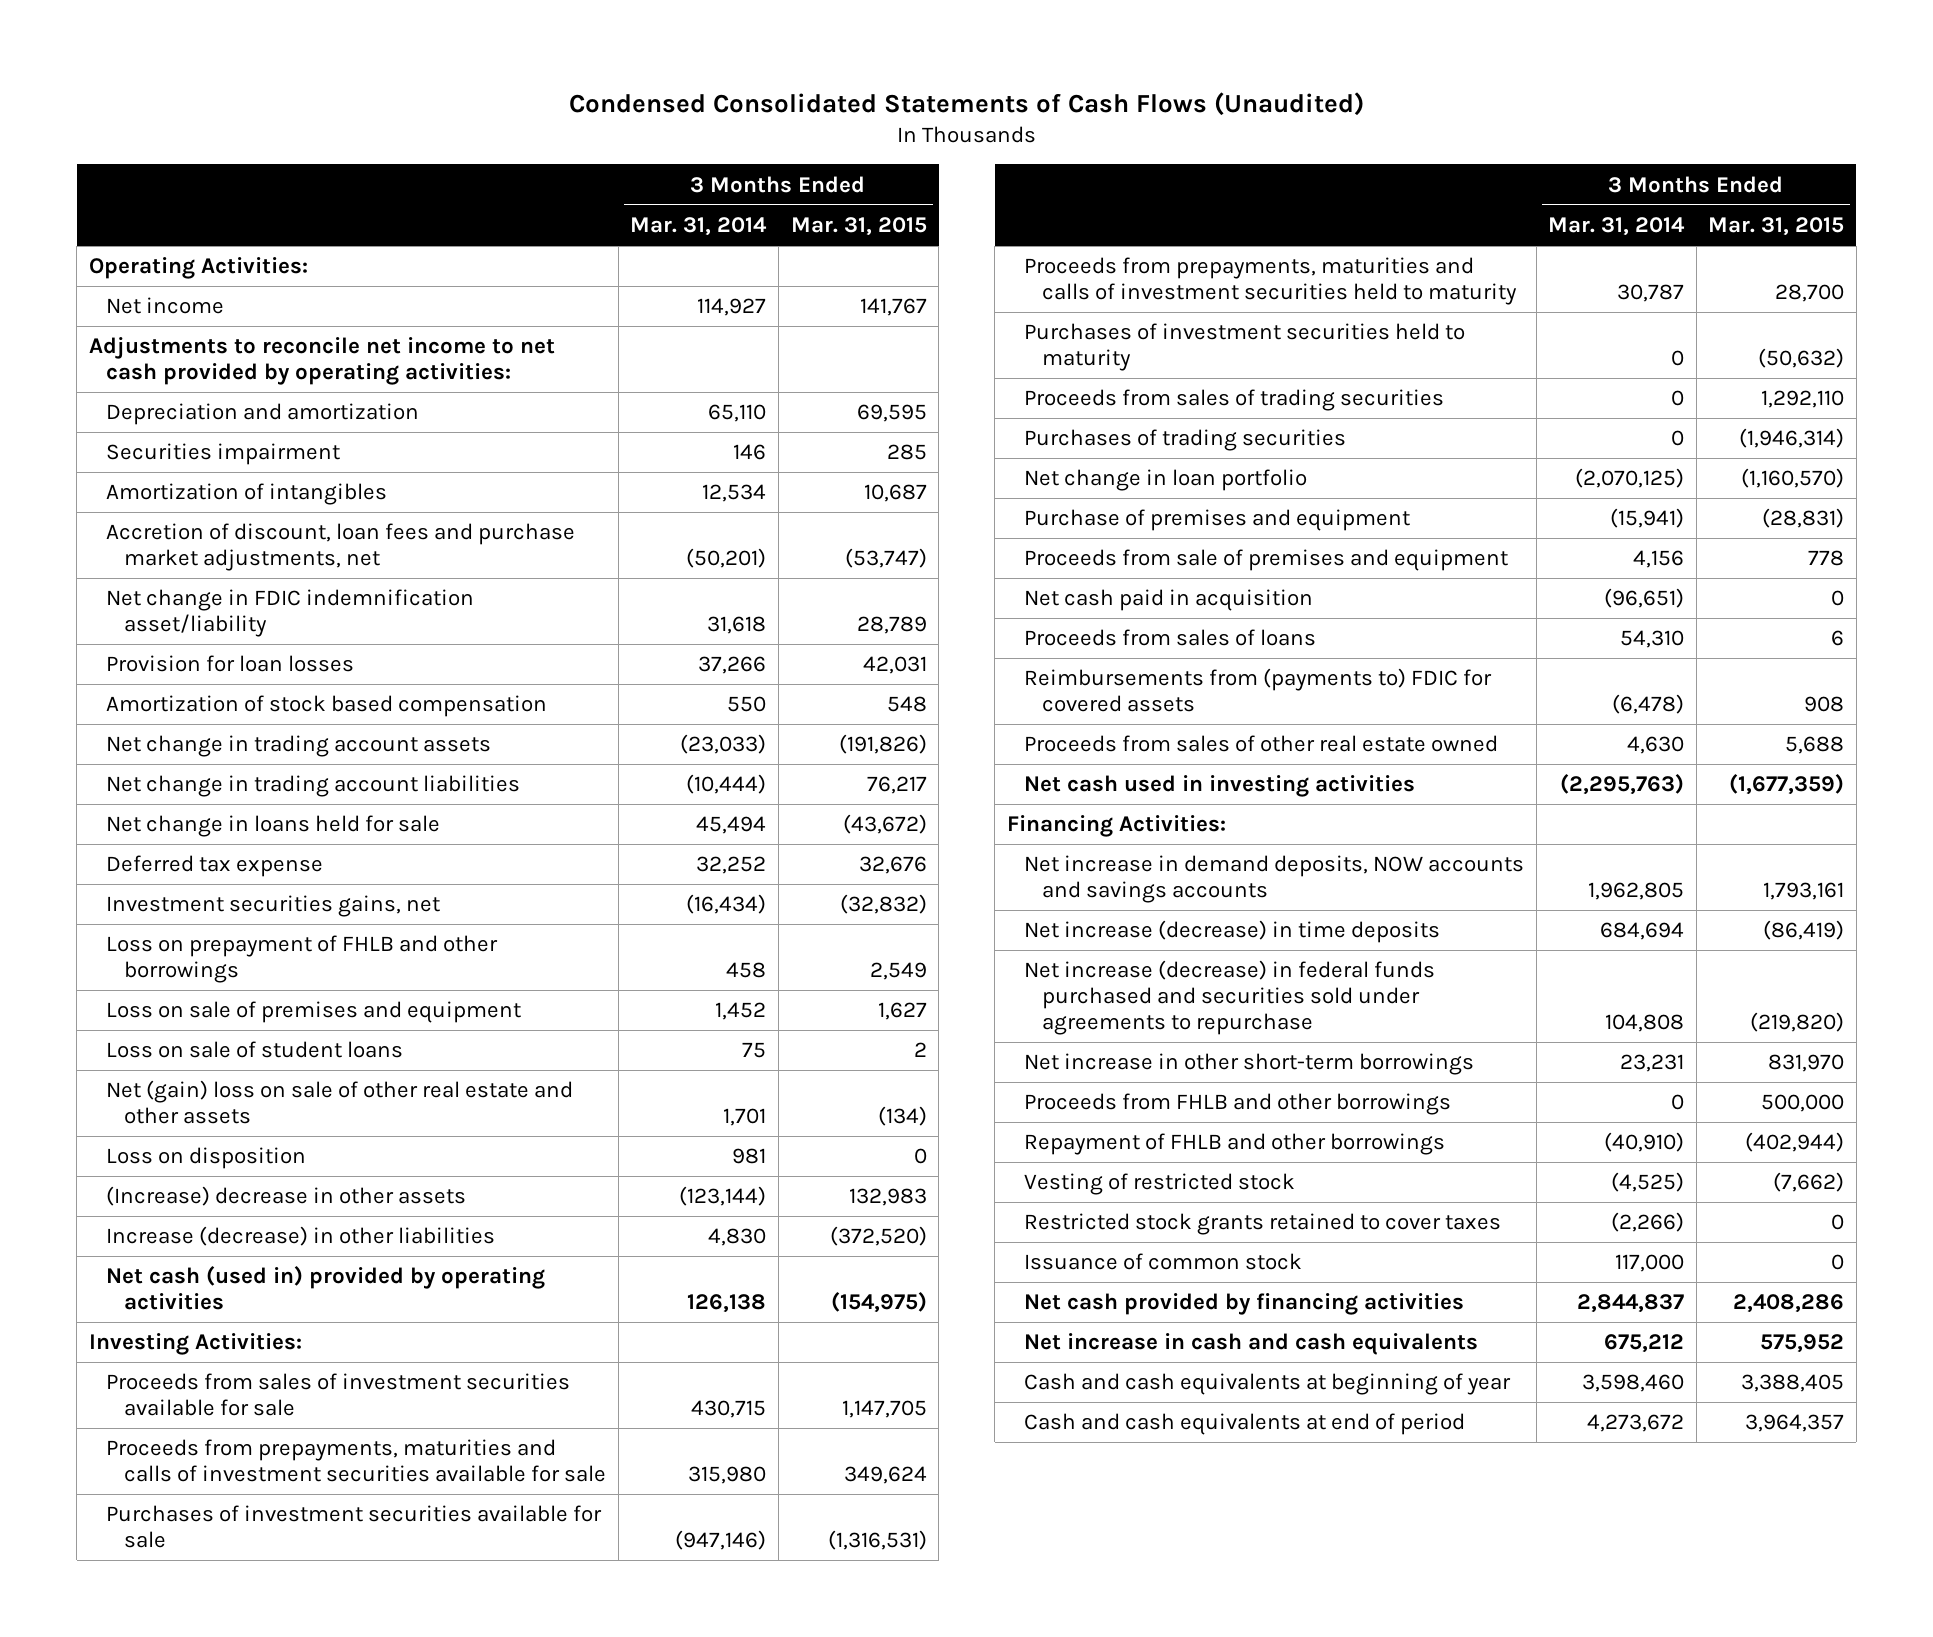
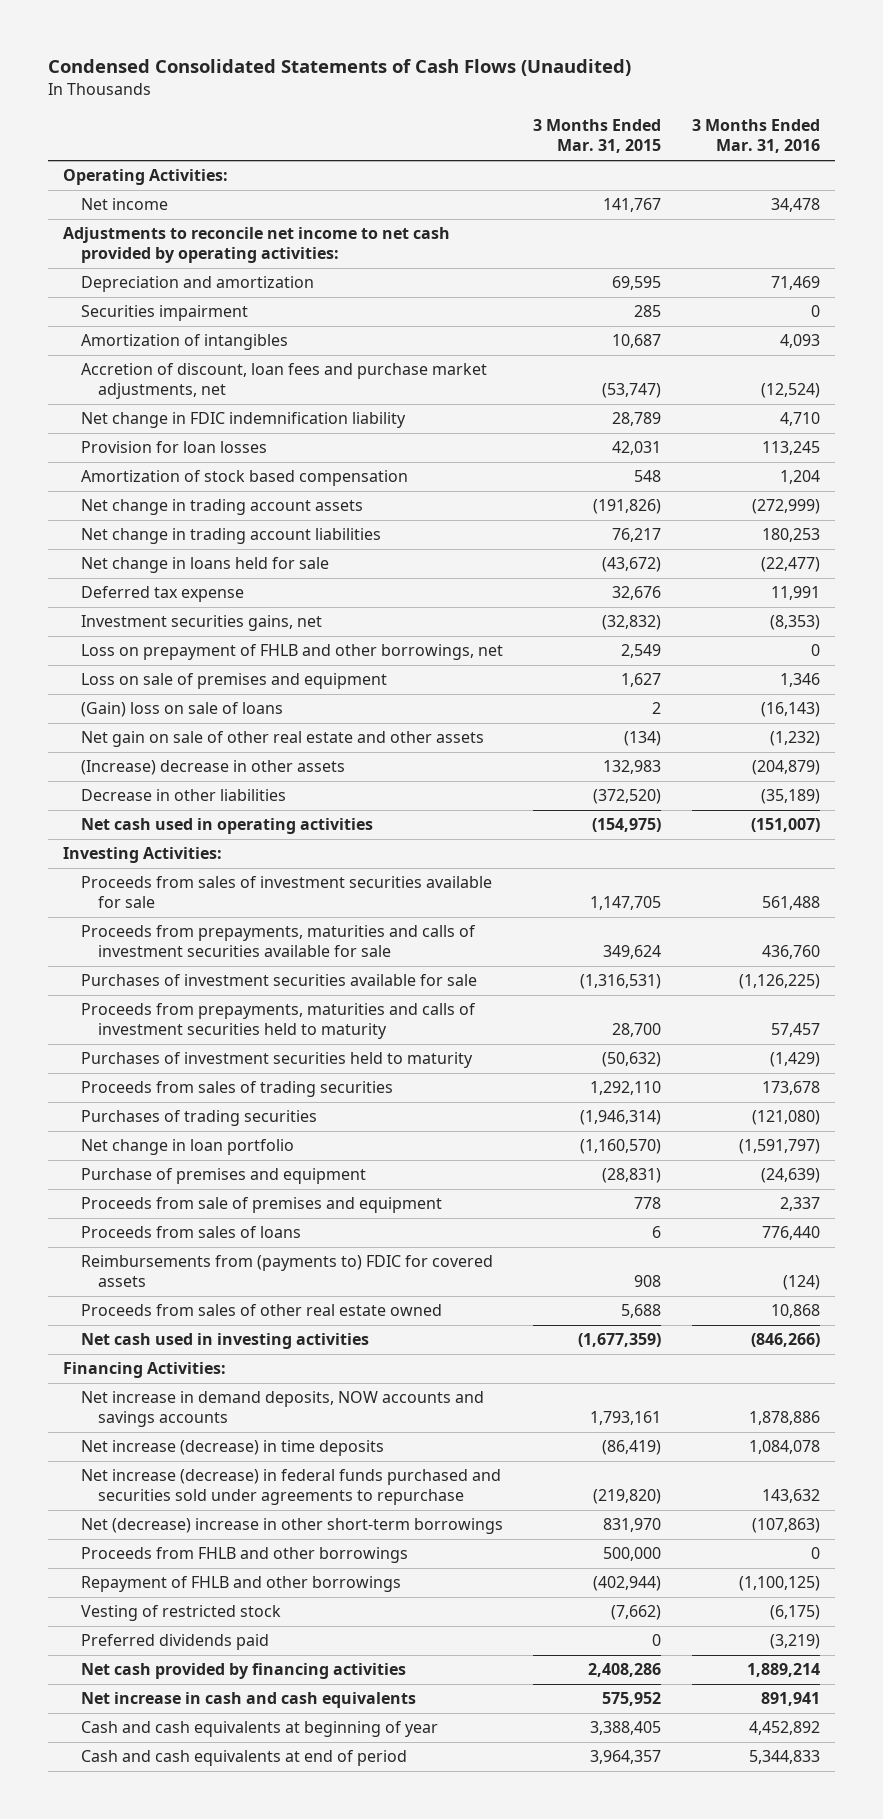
- | 3 Months Ended Mar. 31, 2014 | 3 Months Ended Mar. 31, 2015
+ | 3 Months Ended Mar. 31, 2015 | 3 Months Ended Mar. 31, 2016
- Net change in FDIC indemnification asset/liability | 31,618 | 28,789
+ Net change in FDIC indemnification liability | 28,789 | 4,710
- Loss on prepayment of FHLB and other borrowings | 458 | 2,549
+ Loss on prepayment of FHLB and other borrowings, net | 2,549 | 0
- Loss on sale of student loans | 75 | 2
- Net (gain) loss on sale of other real estate and other assets | 1,701 | (134)
- Loss on disposition | 981 | 0
+ (Gain) loss on sale of loans | 2 | (16,143)
+ Net gain on sale of other real estate and other assets | (134) | (1,232)
- Increase (decrease) in other liabilities | 4,830 | (372,520)
- Net cash (used in) provided by operating activities | 126,138 | (154,975)
+ Decrease in other liabilities | (372,520) | (35,189)
+ Net cash used in operating activities | (154,975) | (151,007)
- Net cash paid in acquisition | (96,651) | 0
- Net increase in other short-term borrowings | 23,231 | 831,970
+ Net (decrease) increase in other short-term borrowings | 831,970 | (107,863)
- Restricted stock grants retained to cover taxes | (2,266) | 0
- Issuance of common stock | 117,000 | 0
+ Preferred dividends paid | 0 | (3,219)

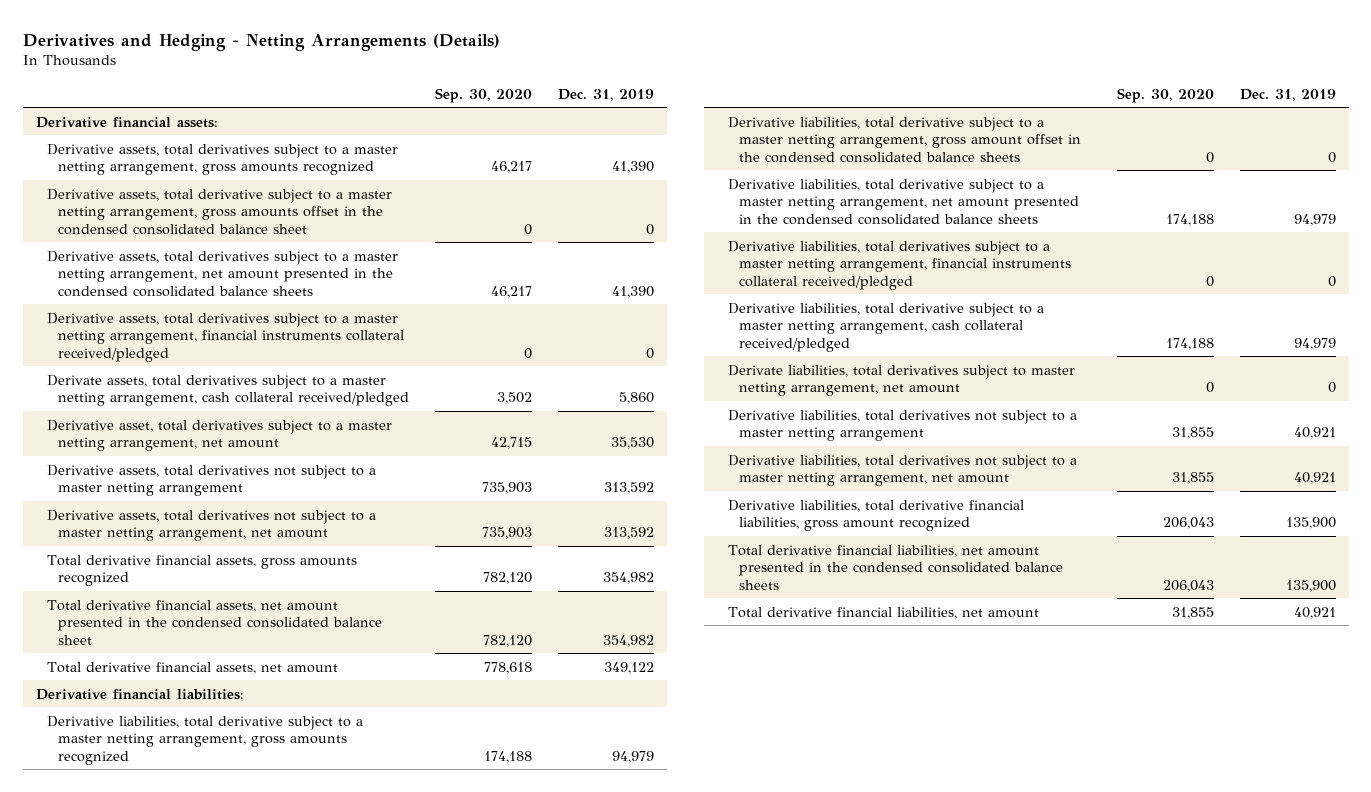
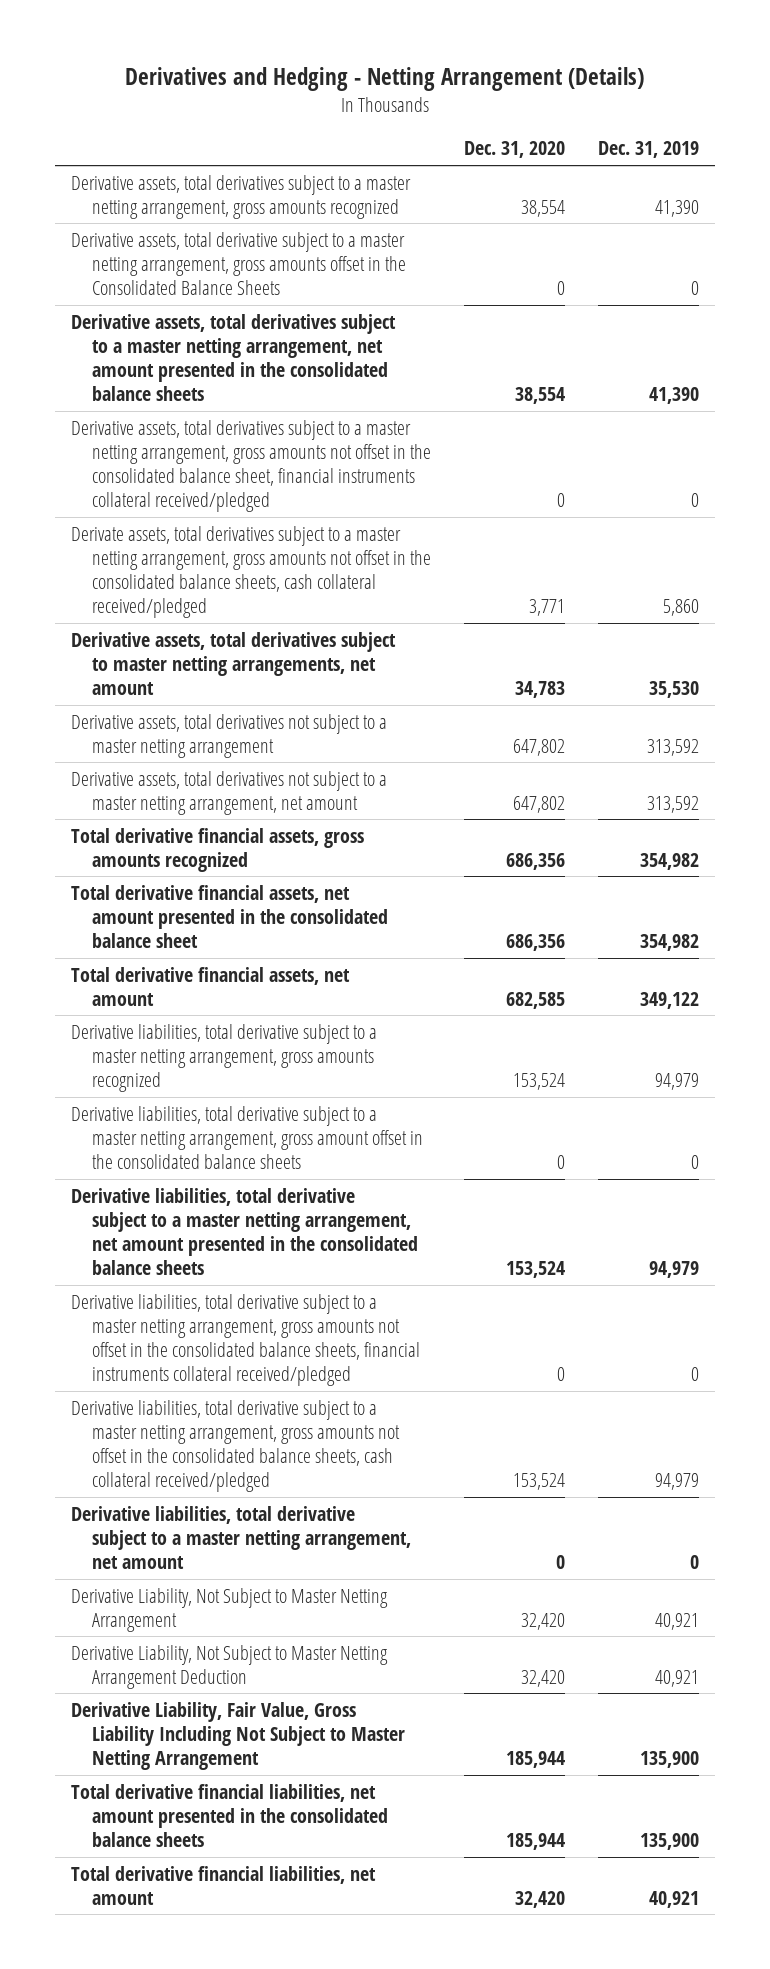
- Derivatives and Hedging - Netting Arrangements (Details)
+ Derivatives and Hedging - Netting Arrangement (Details)
- | Sep. 30, 2020 | Dec. 31, 2019
+ | Dec. 31, 2020 | Dec. 31, 2019
- Derivative financial assets:
- Derivative assets, total derivative subject to a master netting arrangement, gross amounts offset in the condensed consolidated balance sheet | 0 | 0
- Derivative assets, total derivatives subject to a master netting arrangement, net amount presented in the condensed consolidated balance sheets | 46,217 | 41,390
- Derivative assets, total derivatives subject to a master netting arrangement, financial instruments collateral received/pledged | 0 | 0
- Derivate assets, total derivatives subject to a master netting arrangement, cash collateral received/pledged | 3,502 | 5,860
- Derivative asset, total derivatives subject to a master netting arrangement, net amount | 42,715 | 35,530
+ Derivative assets, total derivative subject to a master netting arrangement, gross amounts offset in the Consolidated Balance Sheets | 0 | 0
+ Derivative assets, total derivatives subject to a master netting arrangement, net amount presented in the consolidated balance sheets | 38,554 | 41,390
+ Derivative assets, total derivatives subject to a master netting arrangement, gross amounts not offset in the consolidated balance sheet, financial instruments collateral received/pledged | 0 | 0
+ Derivate assets, total derivatives subject to a master netting arrangement, gross amounts not offset in the consolidated balance sheets, cash collateral received/pledged | 3,771 | 5,860
+ Derivative assets, total derivatives subject to master netting arrangements, net amount | 34,783 | 35,530
- Total derivative financial assets, net amount presented in the condensed consolidated balance sheet | 782,120 | 354,982
+ Total derivative financial assets, net amount presented in the consolidated balance sheet | 686,356 | 354,982
- Derivative financial liabilities:
- Derivative liabilities, total derivative subject to a master netting arrangement, gross amount offset in the condensed consolidated balance sheets | 0 | 0
- Derivative liabilities, total derivative subject to a master netting arrangement, net amount presented in the condensed consolidated balance sheets | 174,188 | 94,979
- Derivative liabilities, total derivatives subject to a master netting arrangement, financial instruments collateral received/pledged | 0 | 0
- Derivative liabilities, total derivative subject to a master netting arrangement, cash collateral received/pledged | 174,188 | 94,979
- Derivate liabilities, total derivatives subject to master netting arrangement, net amount | 0 | 0
- Derivative liabilities, total derivatives not subject to a master netting arrangement | 31,855 | 40,921
- Derivative liabilities, total derivatives not subject to a master netting arrangement, net amount | 31,855 | 40,921
- Derivative liabilities, total derivative financial liabilities, gross amount recognized | 206,043 | 135,900
- Total derivative financial liabilities, net amount presented in the condensed consolidated balance sheets | 206,043 | 135,900
+ Derivative liabilities, total derivative subject to a master netting arrangement, gross amount offset in the consolidated balance sheets | 0 | 0
+ Derivative liabilities, total derivative subject to a master netting arrangement, net amount presented in the consolidated balance sheets | 153,524 | 94,979
+ Derivative liabilities, total derivative subject to a master netting arrangement, gross amounts not offset in the consolidated balance sheets, financial instruments collateral received/pledged | 0 | 0
+ Derivative liabilities, total derivative subject to a master netting arrangement, gross amounts not offset in the consolidated balance sheets, cash collateral received/pledged | 153,524 | 94,979
+ Derivative liabilities, total derivative subject to a master netting arrangement, net amount | 0 | 0
+ Derivative Liability, Not Subject to Master Netting Arrangement | 32,420 | 40,921
+ Derivative Liability, Not Subject to Master Netting Arrangement Deduction | 32,420 | 40,921
+ Derivative Liability, Fair Value, Gross Liability Including Not Subject to Master Netting Arrangement | 185,944 | 135,900
+ Total derivative financial liabilities, net amount presented in the consolidated balance sheets | 185,944 | 135,900

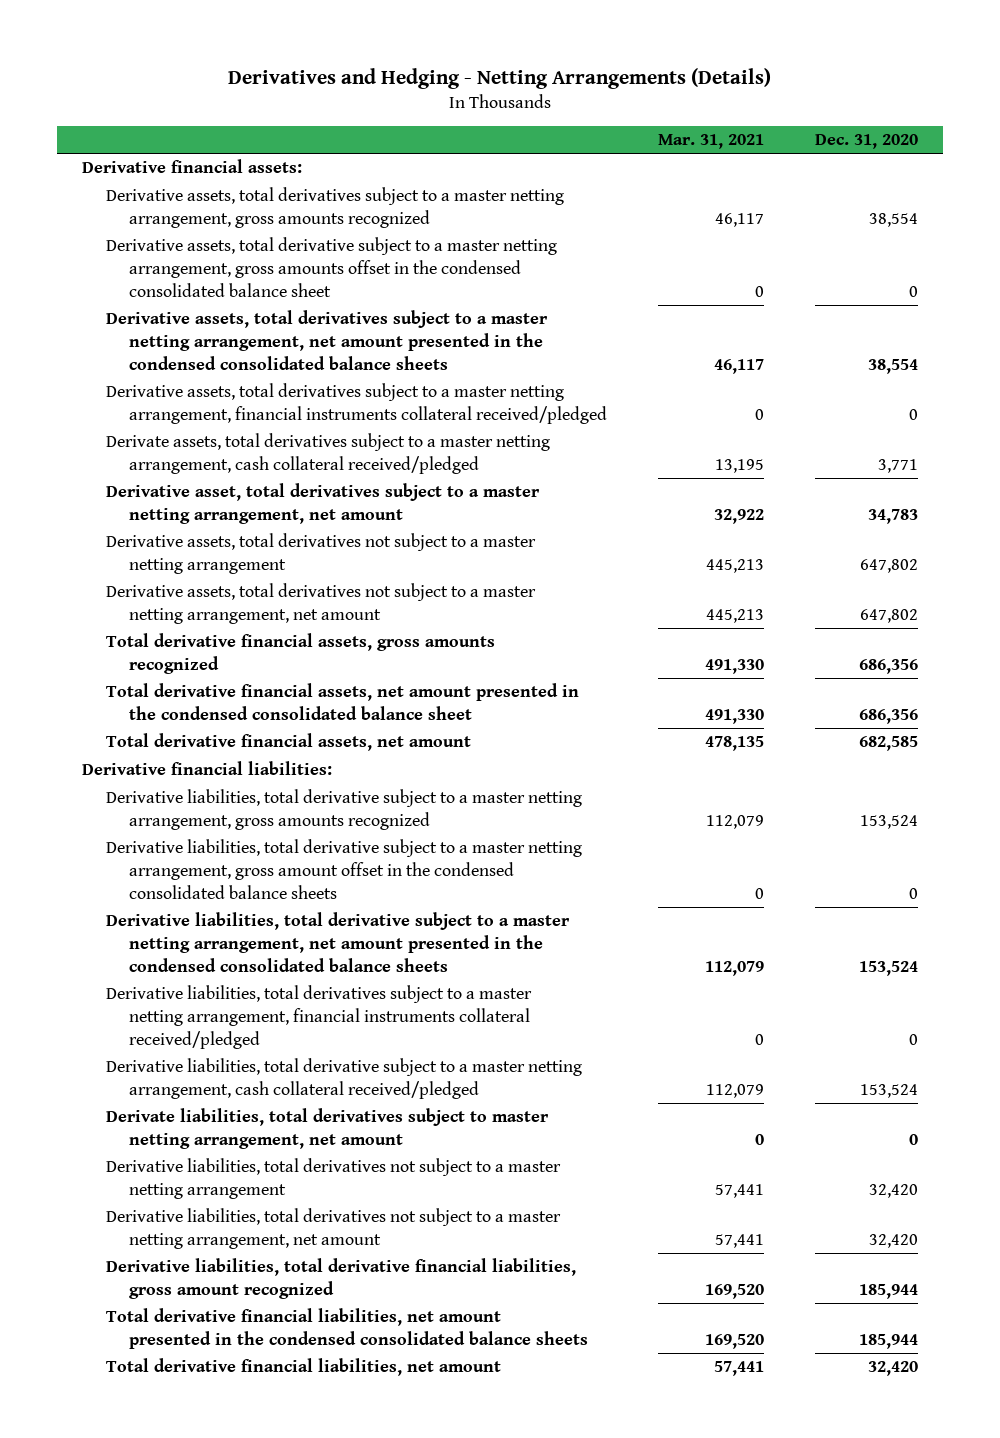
- Derivatives and Hedging - Netting Arrangement (Details)
+ Derivatives and Hedging - Netting Arrangements (Details)
- | Dec. 31, 2020 | Dec. 31, 2019
+ | Mar. 31, 2021 | Dec. 31, 2020
+ Derivative financial assets:
- Derivative assets, total derivative subject to a master netting arrangement, gross amounts offset in the Consolidated Balance Sheets | 0 | 0
- Derivative assets, total derivatives subject to a master netting arrangement, net amount presented in the consolidated balance sheets | 38,554 | 41,390
- Derivative assets, total derivatives subject to a master netting arrangement, gross amounts not offset in the consolidated balance sheet, financial instruments collateral received/pledged | 0 | 0
- Derivate assets, total derivatives subject to a master netting arrangement, gross amounts not offset in the consolidated balance sheets, cash collateral received/pledged | 3,771 | 5,860
- Derivative assets, total derivatives subject to master netting arrangements, net amount | 34,783 | 35,530
+ Derivative assets, total derivative subject to a master netting arrangement, gross amounts offset in the condensed consolidated balance sheet | 0 | 0
+ Derivative assets, total derivatives subject to a master netting arrangement, net amount presented in the condensed consolidated balance sheets | 46,117 | 38,554
+ Derivative assets, total derivatives subject to a master netting arrangement, financial instruments collateral received/pledged | 0 | 0
+ Derivate assets, total derivatives subject to a master netting arrangement, cash collateral received/pledged | 13,195 | 3,771
+ Derivative asset, total derivatives subject to a master netting arrangement, net amount | 32,922 | 34,783
- Total derivative financial assets, net amount presented in the consolidated balance sheet | 686,356 | 354,982
+ Total derivative financial assets, net amount presented in the condensed consolidated balance sheet | 491,330 | 686,356
+ Derivative financial liabilities:
- Derivative liabilities, total derivative subject to a master netting arrangement, gross amount offset in the consolidated balance sheets | 0 | 0
- Derivative liabilities, total derivative subject to a master netting arrangement, net amount presented in the consolidated balance sheets | 153,524 | 94,979
- Derivative liabilities, total derivative subject to a master netting arrangement, gross amounts not offset in the consolidated balance sheets, financial instruments collateral received/pledged | 0 | 0
- Derivative liabilities, total derivative subject to a master netting arrangement, gross amounts not offset in the consolidated balance sheets, cash collateral received/pledged | 153,524 | 94,979
- Derivative liabilities, total derivative subject to a master netting arrangement, net amount | 0 | 0
- Derivative Liability, Not Subject to Master Netting Arrangement | 32,420 | 40,921
- Derivative Liability, Not Subject to Master Netting Arrangement Deduction | 32,420 | 40,921
- Derivative Liability, Fair Value, Gross Liability Including Not Subject to Master Netting Arrangement | 185,944 | 135,900
- Total derivative financial liabilities, net amount presented in the consolidated balance sheets | 185,944 | 135,900
+ Derivative liabilities, total derivative subject to a master netting arrangement, gross amount offset in the condensed consolidated balance sheets | 0 | 0
+ Derivative liabilities, total derivative subject to a master netting arrangement, net amount presented in the condensed consolidated balance sheets | 112,079 | 153,524
+ Derivative liabilities, total derivatives subject to a master netting arrangement, financial instruments collateral received/pledged | 0 | 0
+ Derivative liabilities, total derivative subject to a master netting arrangement, cash collateral received/pledged | 112,079 | 153,524
+ Derivate liabilities, total derivatives subject to master netting arrangement, net amount | 0 | 0
+ Derivative liabilities, total derivatives not subject to a master netting arrangement | 57,441 | 32,420
+ Derivative liabilities, total derivatives not subject to a master netting arrangement, net amount | 57,441 | 32,420
+ Derivative liabilities, total derivative financial liabilities, gross amount recognized | 169,520 | 185,944
+ Total derivative financial liabilities, net amount presented in the condensed consolidated balance sheets | 169,520 | 185,944

